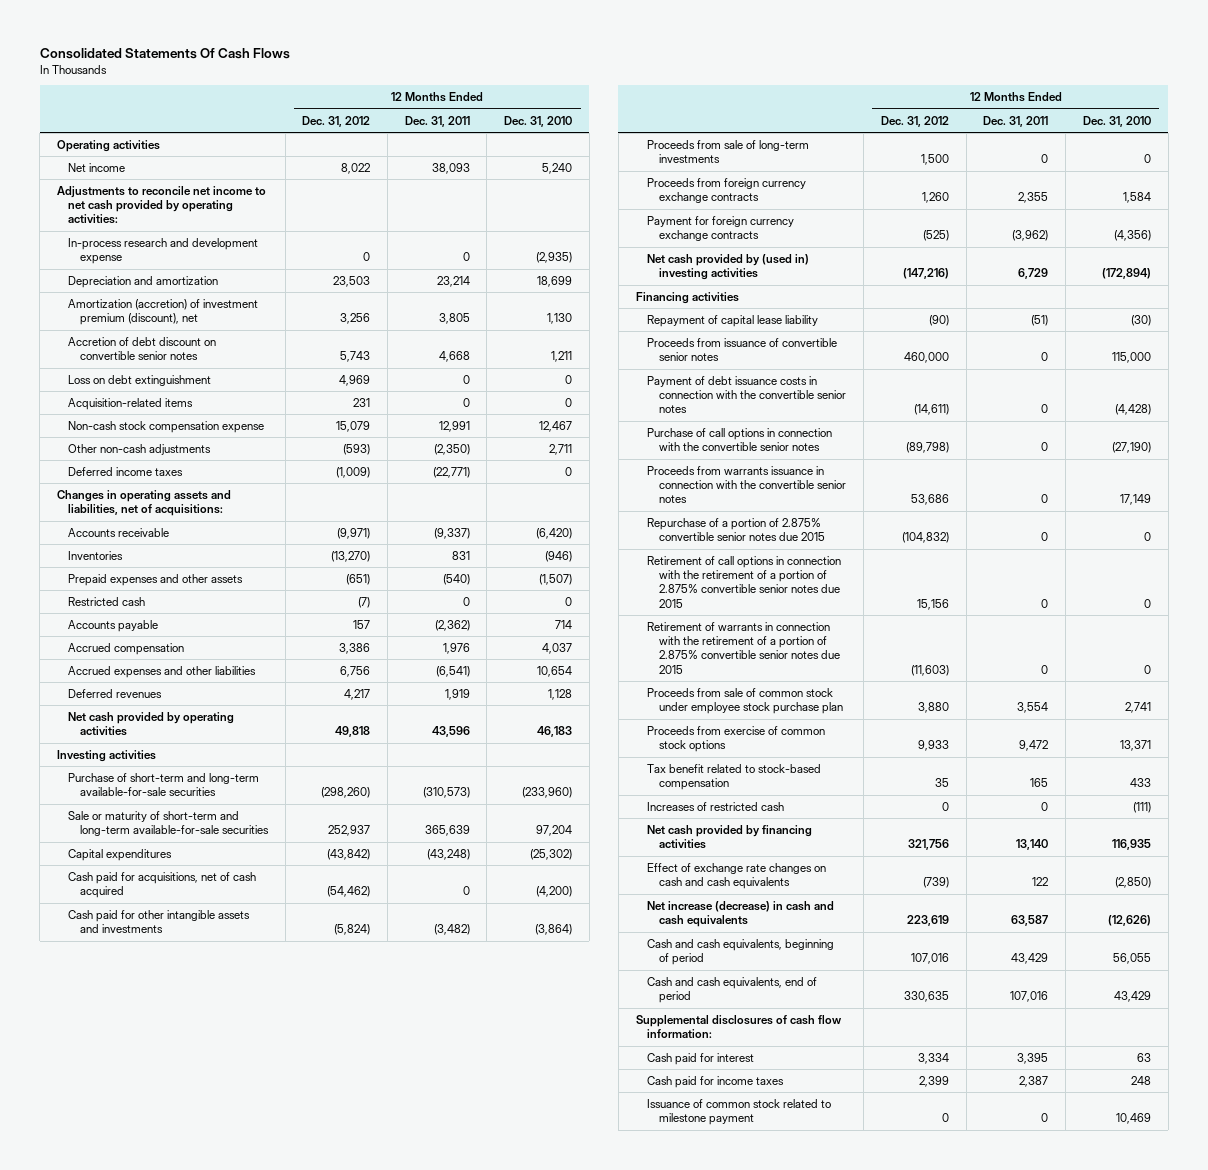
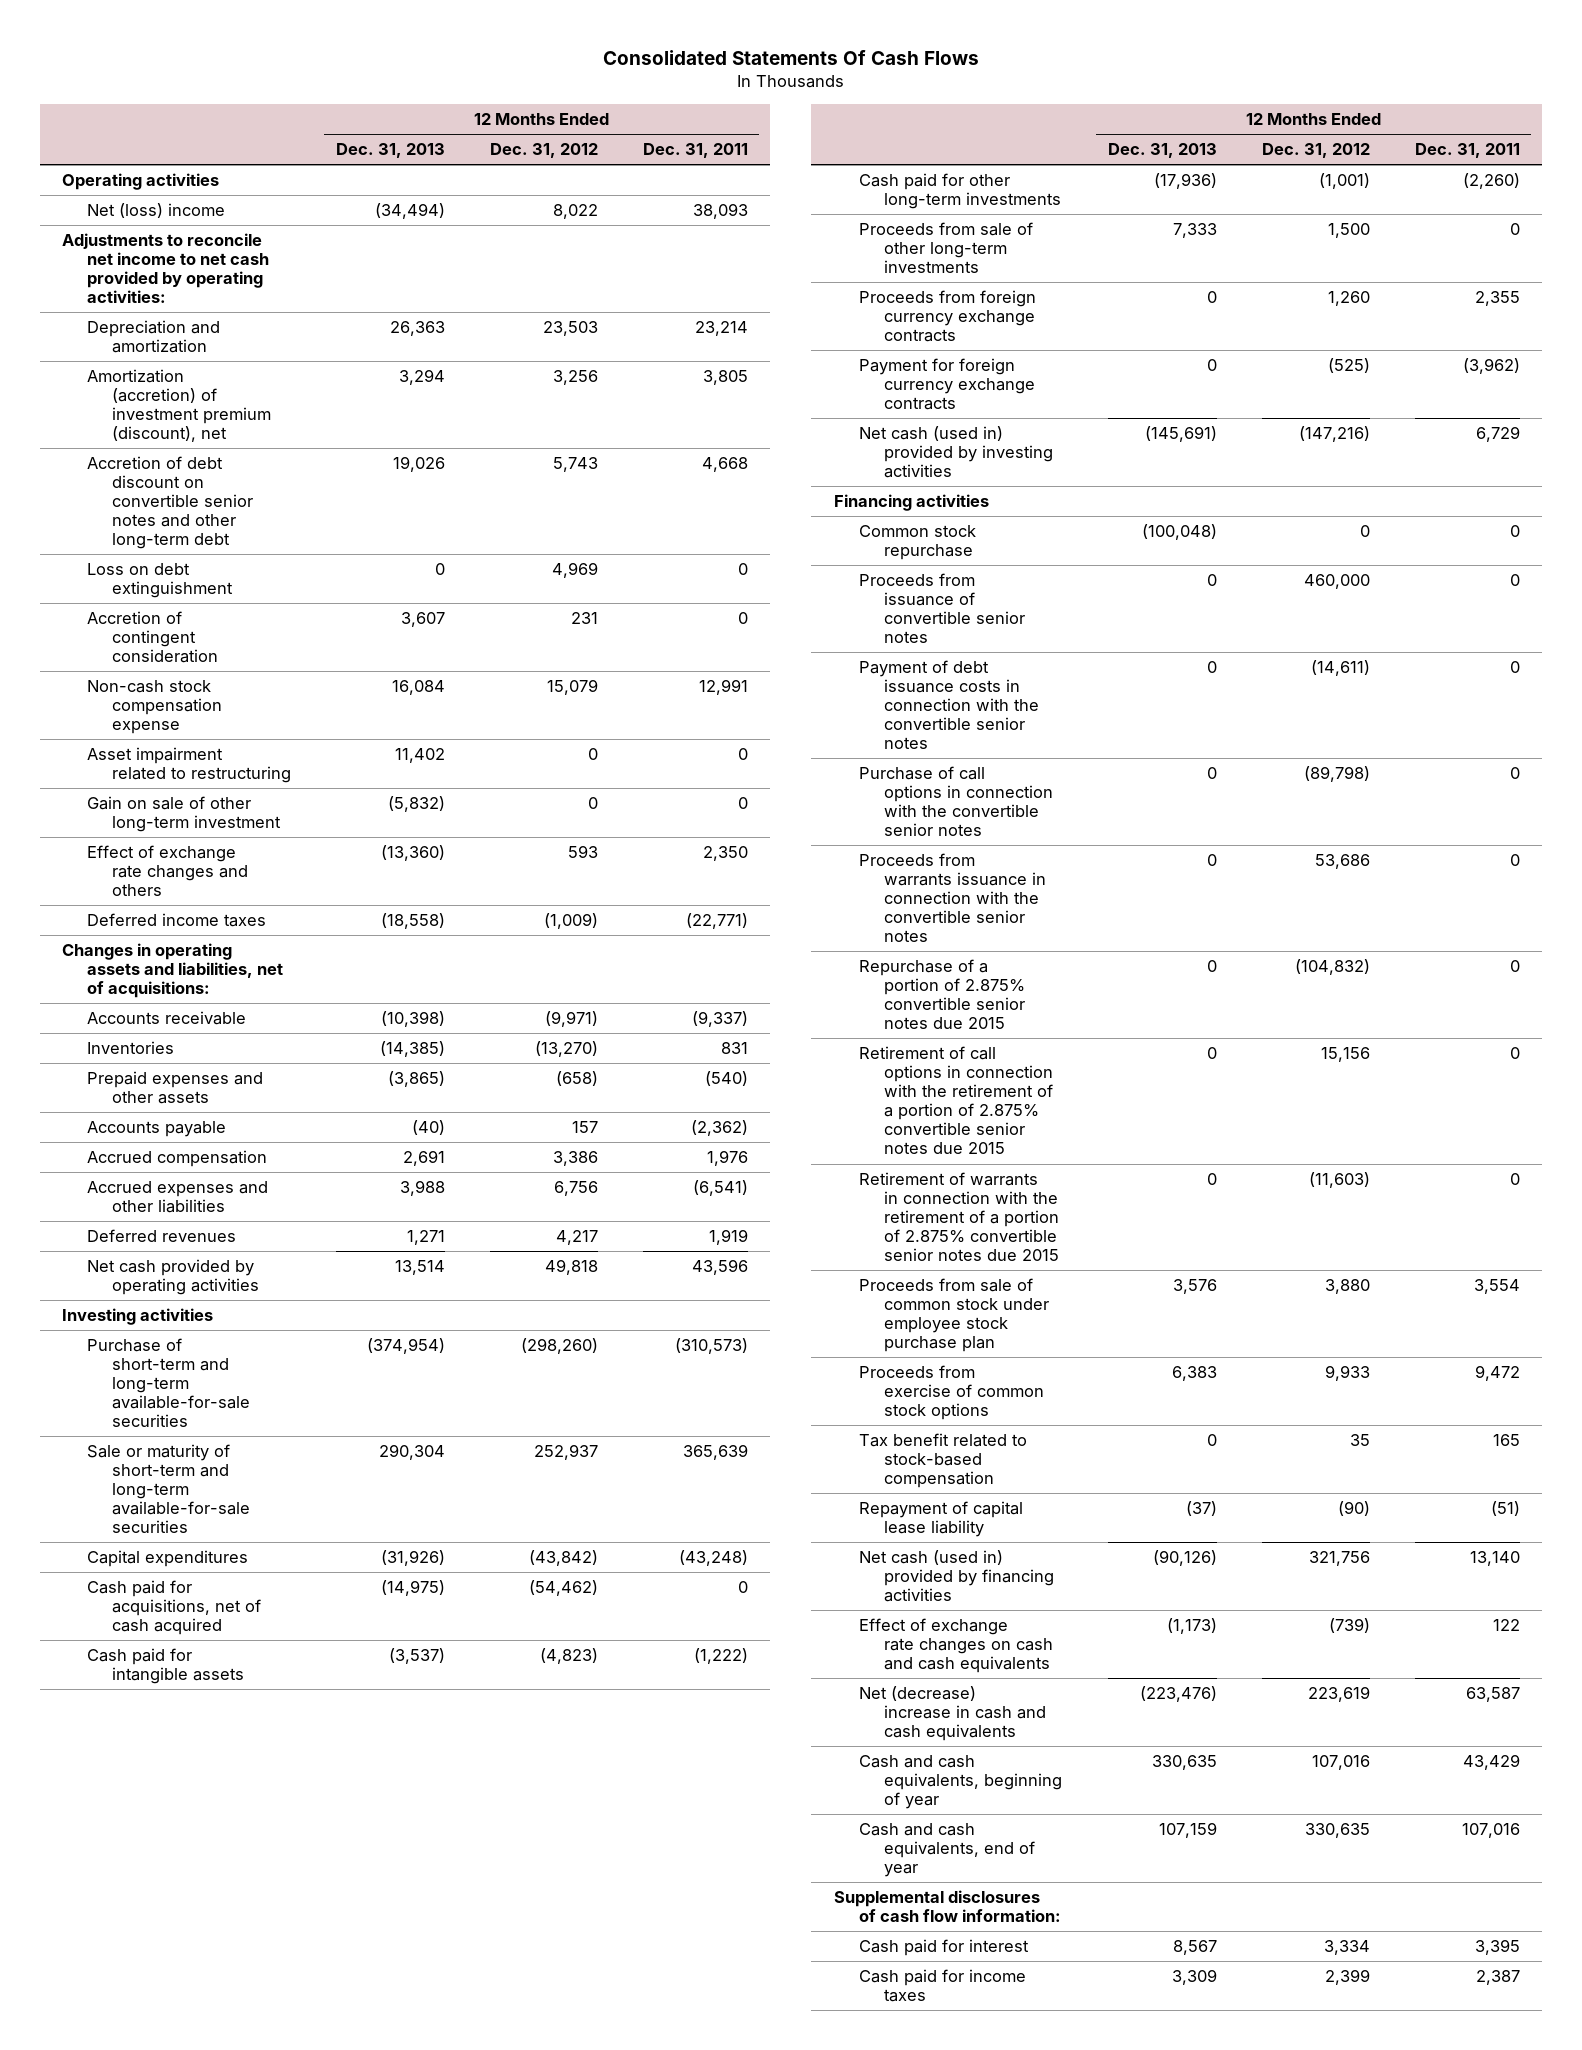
- | 12 Months Ended Dec. 31, 2012 | 12 Months Ended Dec. 31, 2011 | 12 Months Ended Dec. 31, 2010
+ | 12 Months Ended Dec. 31, 2013 | 12 Months Ended Dec. 31, 2012 | 12 Months Ended Dec. 31, 2011
- Net income | 8,022 | 38,093 | 5,240
+ Net (loss) income | (34,494) | 8,022 | 38,093
- In-process research and development expense | 0 | 0 | (2,935)
- Accretion of debt discount on convertible senior notes | 5,743 | 4,668 | 1,211
+ Accretion of debt discount on convertible senior notes and other long-term debt | 19,026 | 5,743 | 4,668
- Acquisition-related items | 231 | 0 | 0
+ Accretion of contingent consideration | 3,607 | 231 | 0
- Other non-cash adjustments | (593) | (2,350) | 2,711
+ Asset impairment related to restructuring | 11,402 | 0 | 0
+ Gain on sale of other long-term investment | (5,832) | 0 | 0
+ Effect of exchange rate changes and others | (13,360) | 593 | 2,350
- Prepaid expenses and other assets | (651) | (540) | (1,507)
- Restricted cash | (7) | 0 | 0
+ Prepaid expenses and other assets | (3,865) | (658) | (540)
- Cash paid for other intangible assets and investments | (5,824) | (3,482) | (3,864)
- Proceeds from sale of long-term investments | 1,500 | 0 | 0
+ Cash paid for intangible assets | (3,537) | (4,823) | (1,222)
+ Cash paid for other long-term investments | (17,936) | (1,001) | (2,260)
+ Proceeds from sale of other long-term investments | 7,333 | 1,500 | 0
- Net cash provided by (used in) investing activities | (147,216) | 6,729 | (172,894)
+ Net cash (used in) provided by investing activities | (145,691) | (147,216) | 6,729
+ Common stock repurchase | (100,048) | 0 | 0
- Increases of restricted cash | 0 | 0 | (111)
- Net cash provided by financing activities | 321,756 | 13,140 | 116,935
moved down: Repayment of capital lease liability | (37) | (90) | (51)
+ Net cash (used in) provided by financing activities | (90,126) | 321,756 | 13,140
- Net increase (decrease) in cash and cash equivalents | 223,619 | 63,587 | (12,626)
- Cash and cash equivalents, beginning of period | 107,016 | 43,429 | 56,055
- Cash and cash equivalents, end of period | 330,635 | 107,016 | 43,429
+ Net (decrease) increase in cash and cash equivalents | (223,476) | 223,619 | 63,587
+ Cash and cash equivalents, beginning of year | 330,635 | 107,016 | 43,429
+ Cash and cash equivalents, end of year | 107,159 | 330,635 | 107,016
- Issuance of common stock related to milestone payment | 0 | 0 | 10,469

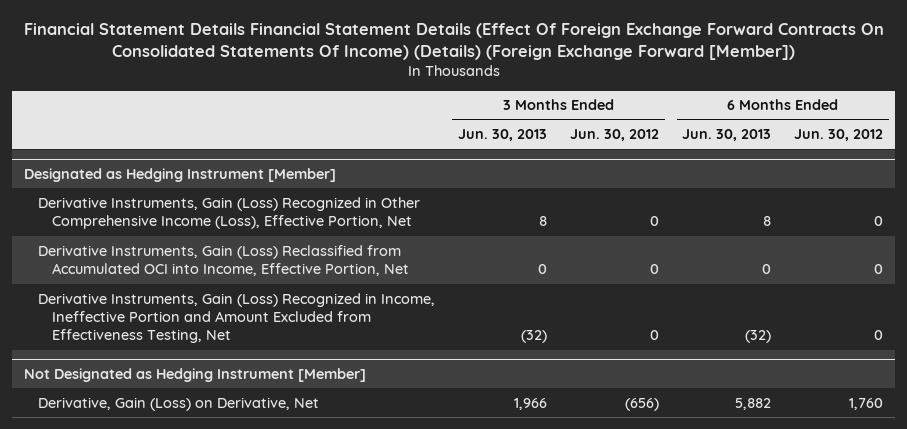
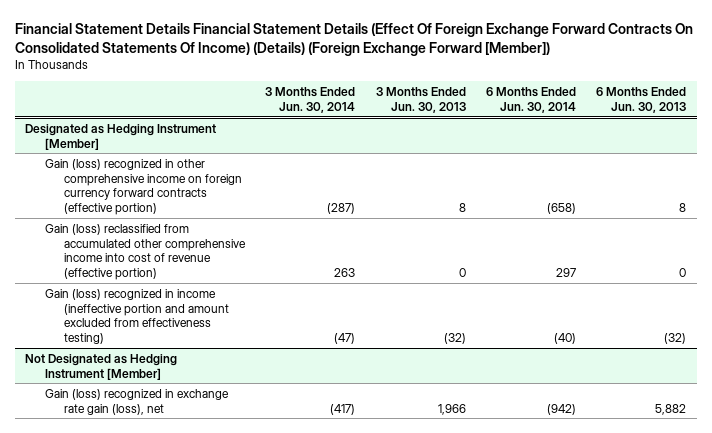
- | 3 Months Ended Jun. 30, 2013 | 3 Months Ended Jun. 30, 2012 | 6 Months Ended Jun. 30, 2013 | 6 Months Ended Jun. 30, 2012
+ | 3 Months Ended Jun. 30, 2014 | 3 Months Ended Jun. 30, 2013 | 6 Months Ended Jun. 30, 2014 | 6 Months Ended Jun. 30, 2013
@ Designated as Hedging Instrument [Member]
- Derivative Instruments, Gain (Loss) Recognized in Other Comprehensive Income (Loss), Effective Portion, Net | 8 | 0 | 8 | 0
- Derivative Instruments, Gain (Loss) Reclassified from Accumulated OCI into Income, Effective Portion, Net | 0 | 0 | 0 | 0
- Derivative Instruments, Gain (Loss) Recognized in Income, Ineffective Portion and Amount Excluded from Effectiveness Testing, Net | (32) | 0 | (32) | 0
+ Gain (loss) recognized in other comprehensive income on foreign currency forward contracts (effective portion) | (287) | 8 | (658) | 8
+ Gain (loss) reclassified from accumulated other comprehensive income into cost of revenue (effective portion) | 263 | 0 | 297 | 0
+ Gain (loss) recognized in income (ineffective portion and amount excluded from effectiveness testing) | (47) | (32) | (40) | (32)
@ Not Designated as Hedging Instrument [Member]
- Derivative, Gain (Loss) on Derivative, Net | 1,966 | (656) | 5,882 | 1,760
+ Gain (loss) recognized in exchange rate gain (loss), net | (417) | 1,966 | (942) | 5,882

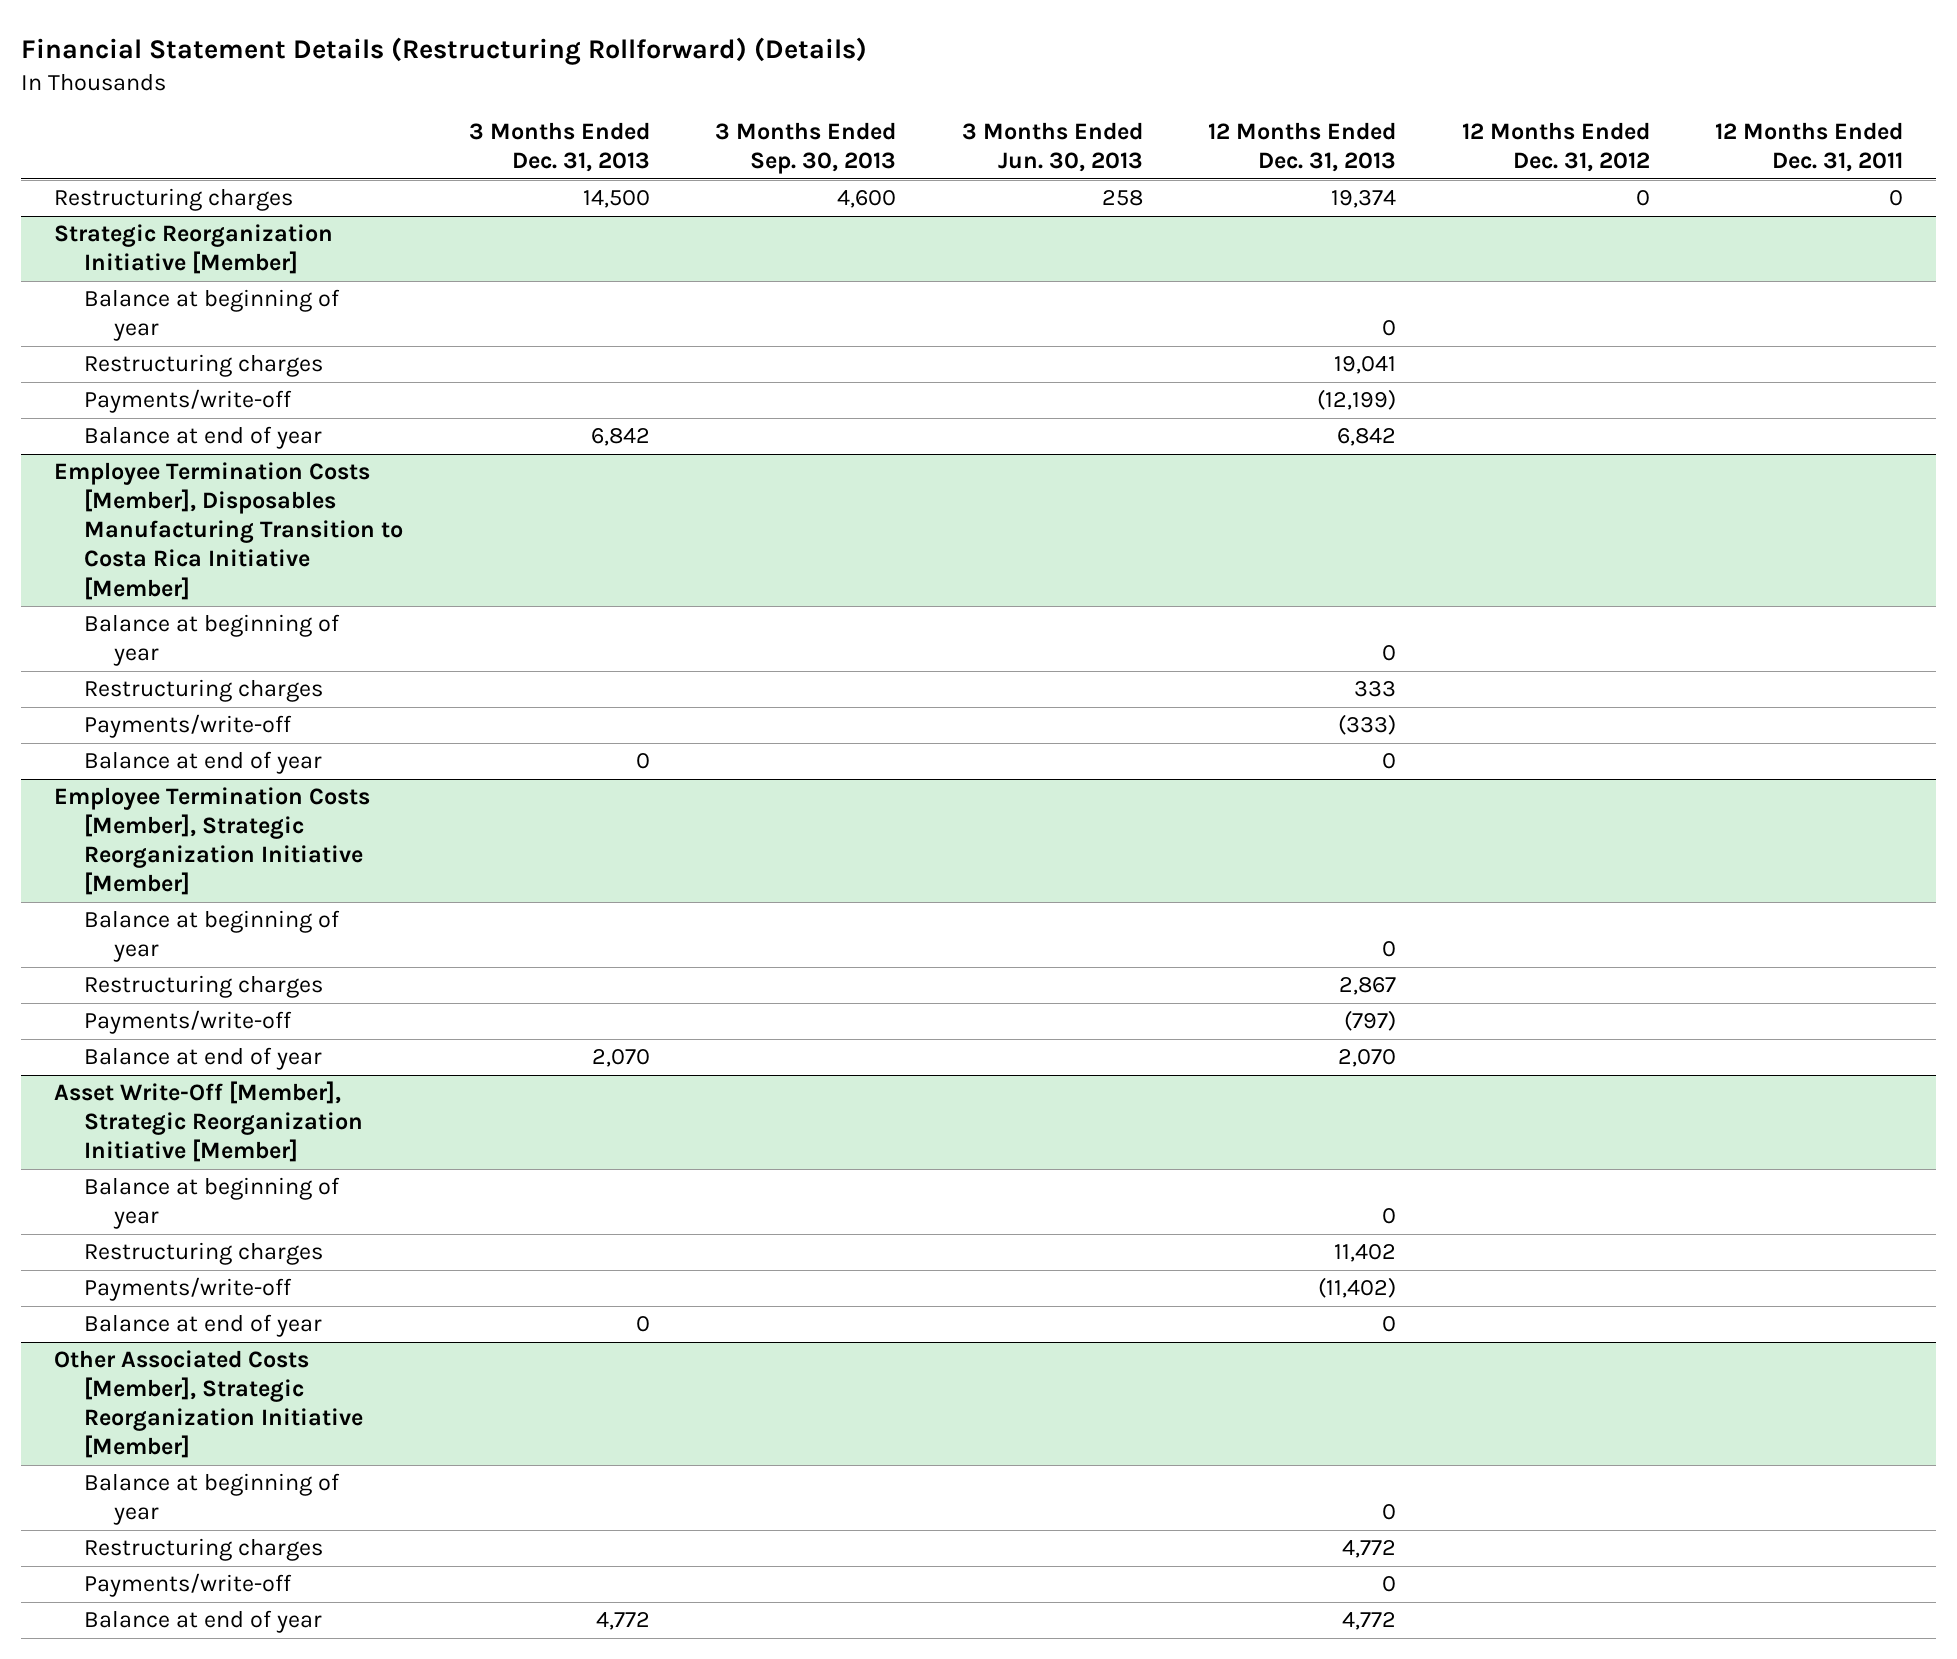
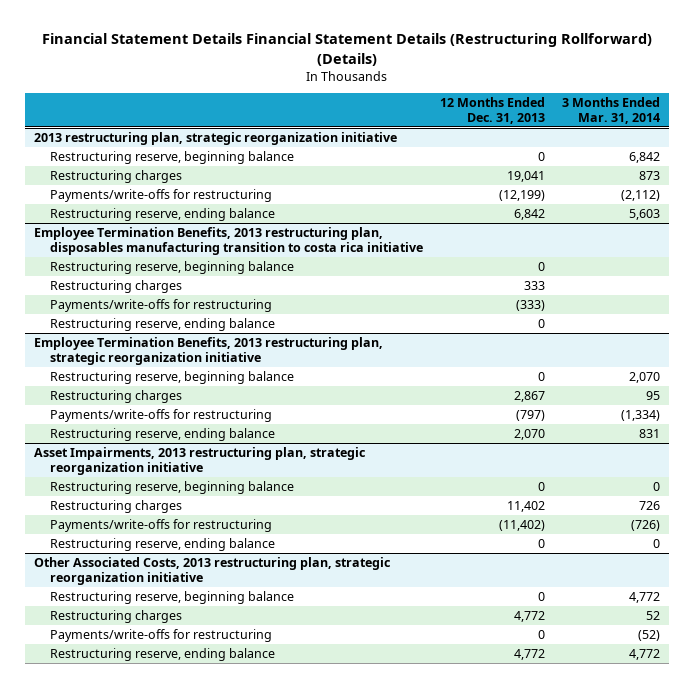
- Financial Statement Details (Restructuring Rollforward) (Details)
+ Financial Statement Details Financial Statement Details (Restructuring Rollforward) (Details)
- | 3 Months Ended Dec. 31, 2013 | 3 Months Ended Sep. 30, 2013 | 3 Months Ended Jun. 30, 2013 | 12 Months Ended Dec. 31, 2013 | 12 Months Ended Dec. 31, 2012 | 12 Months Ended Dec. 31, 2011
+ | 12 Months Ended Dec. 31, 2013 | 3 Months Ended Mar. 31, 2014
- Restructuring charges | 14,500 | 4,600 | 258 | 19,374 | 0 | 0
- Strategic Reorganization Initiative [Member]
- Balance at beginning of year | | | | 0 | |
+ 2013 restructuring plan, strategic reorganization initiative
+ Restructuring reserve, beginning balance | 0 | 6,842
- Payments/write-off | | | | (12,199) | |
- Balance at end of year | 6,842 | | | 6,842 | |
- Employee Termination Costs [Member], Disposables Manufacturing Transition to Costa Rica Initiative [Member]
- Balance at beginning of year | | | | 0 | |
+ Payments/write-offs for restructuring | (12,199) | (2,112)
+ Restructuring reserve, ending balance | 6,842 | 5,603
+ Employee Termination Benefits, 2013 restructuring plan, disposables manufacturing transition to costa rica initiative
+ Restructuring reserve, beginning balance | 0 |
- Payments/write-off | | | | (333) | |
- Balance at end of year | 0 | | | 0 | |
- Employee Termination Costs [Member], Strategic Reorganization Initiative [Member]
- Balance at beginning of year | | | | 0 | |
+ Payments/write-offs for restructuring | (333) |
+ Restructuring reserve, ending balance | 0 |
+ Employee Termination Benefits, 2013 restructuring plan, strategic reorganization initiative
+ Restructuring reserve, beginning balance | 0 | 2,070
- Payments/write-off | | | | (797) | |
- Balance at end of year | 2,070 | | | 2,070 | |
- Asset Write-Off [Member], Strategic Reorganization Initiative [Member]
- Balance at beginning of year | | | | 0 | |
+ Payments/write-offs for restructuring | (797) | (1,334)
+ Restructuring reserve, ending balance | 2,070 | 831
+ Asset Impairments, 2013 restructuring plan, strategic reorganization initiative
+ Restructuring reserve, beginning balance | 0 | 0
- Payments/write-off | | | | (11,402) | |
- Balance at end of year | 0 | | | 0 | |
- Other Associated Costs [Member], Strategic Reorganization Initiative [Member]
- Balance at beginning of year | | | | 0 | |
+ Payments/write-offs for restructuring | (11,402) | (726)
+ Restructuring reserve, ending balance | 0 | 0
+ Other Associated Costs, 2013 restructuring plan, strategic reorganization initiative
+ Restructuring reserve, beginning balance | 0 | 4,772
- Payments/write-off | | | | 0 | |
- Balance at end of year | 4,772 | | | 4,772 | |
+ Payments/write-offs for restructuring | 0 | (52)
+ Restructuring reserve, ending balance | 4,772 | 4,772

